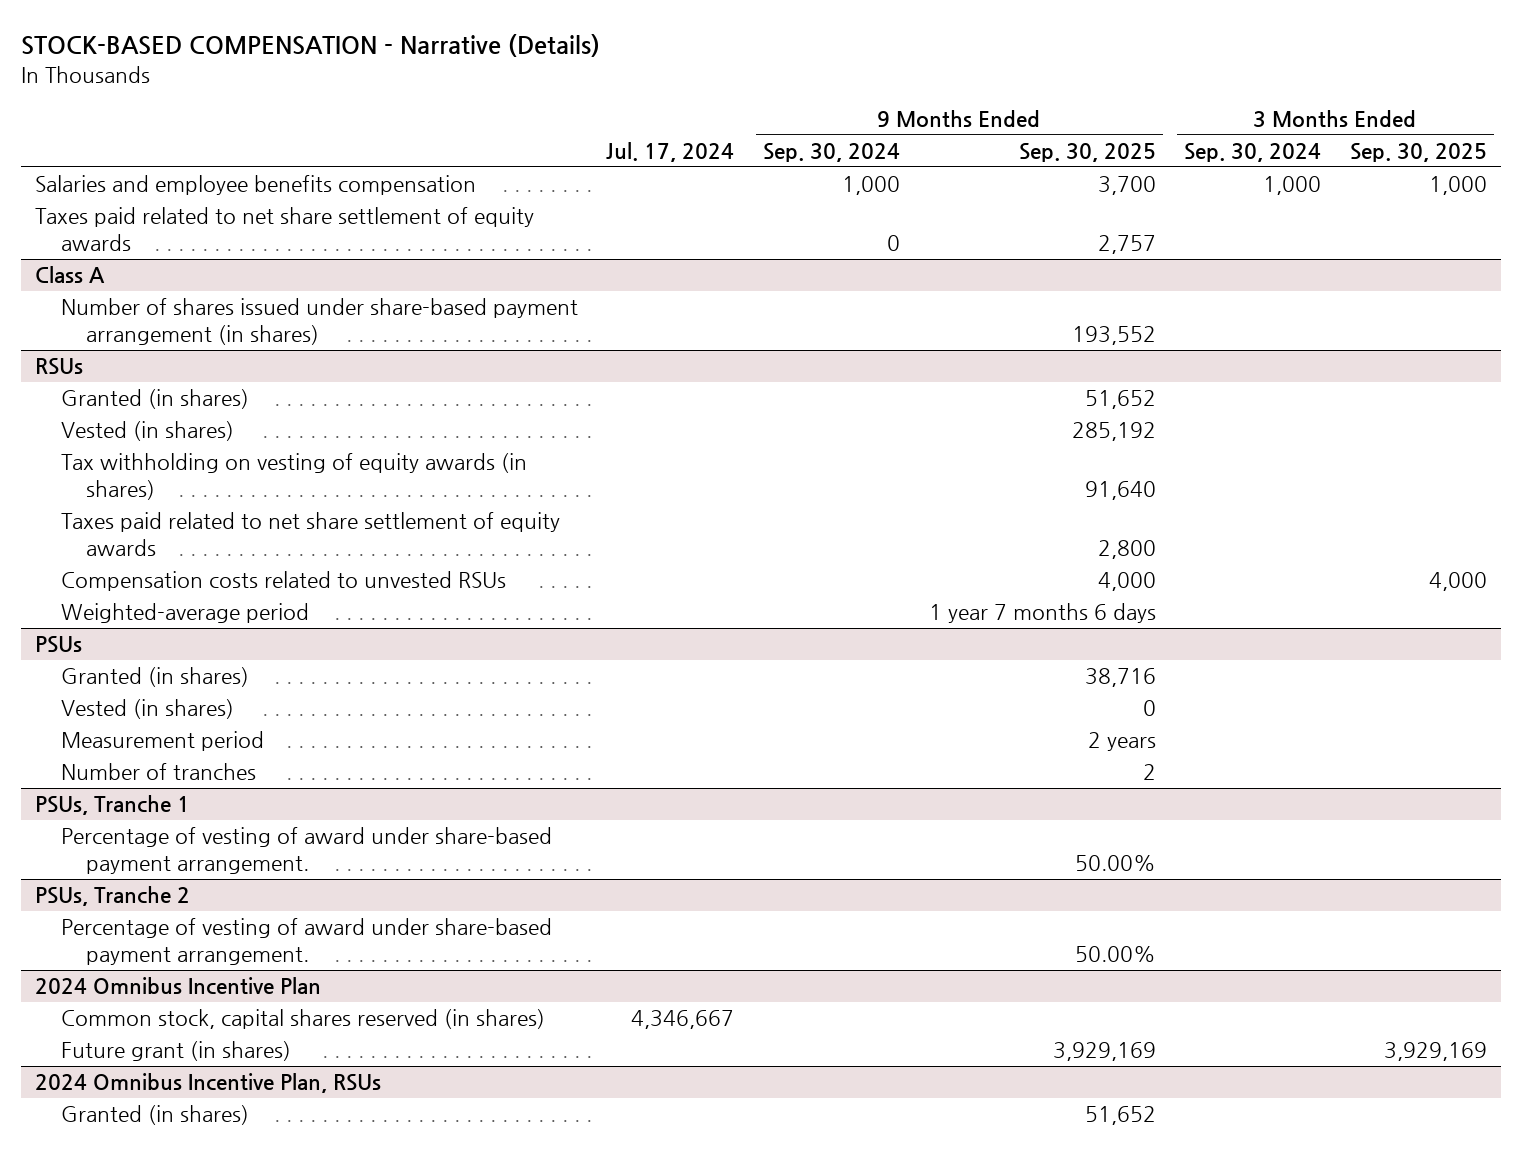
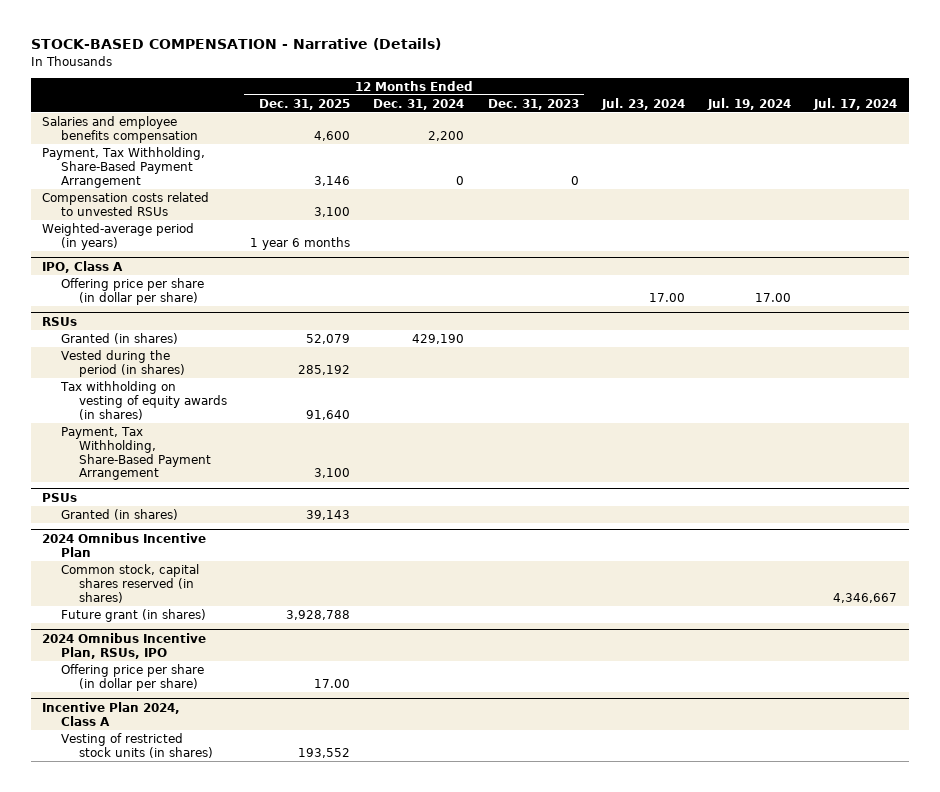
- | Jul. 17, 2024 | 9 Months Ended Sep. 30, 2024 | 9 Months Ended Sep. 30, 2025 | 3 Months Ended Sep. 30, 2024 | 3 Months Ended Sep. 30, 2025
+ | 12 Months Ended Dec. 31, 2025 | 12 Months Ended Dec. 31, 2024 | 12 Months Ended Dec. 31, 2023 | Jul. 23, 2024 | Jul. 19, 2024 | Jul. 17, 2024
- Taxes paid related to net share settlement of equity awards | | 0 | 2,757 | |
- Class A
- Number of shares issued under share-based payment arrangement (in shares) | | | 193,552 | |
+ Payment, Tax Withholding, Share-Based Payment Arrangement | 3,146 | 0 | 0 | | |
+ Compensation costs related to unvested RSUs | 3,100 | | | | |
+ Weighted-average period (in years) | 1 year 6 months | | | | |
+ IPO, Class A
+ Offering price per share (in dollar per share) | | | | 17.00 | 17.00 |
@ RSUs
- Vested (in shares) | | | 285,192 | |
+ Vested during the period (in shares) | 285,192 | | | | |
- Taxes paid related to net share settlement of equity awards | | | 2,800 | |
- Compensation costs related to unvested RSUs | | | 4,000 | | 4,000
- Weighted-average period | | | 1 year 7 months 6 days | |
+ Payment, Tax Withholding, Share-Based Payment Arrangement | 3,100 | | | | |
@ PSUs
- Vested (in shares) | | | 0 | |
- Measurement period | | | 2 years | |
- Number of tranches | | | 2 | |
- PSUs, Tranche 1
- Percentage of vesting of award under share-based payment arrangement. | | | 50.00% | |
- PSUs, Tranche 2
- Percentage of vesting of award under share-based payment arrangement. | | | 50.00% | |
- 2024 Omnibus Incentive Plan, RSUs
- Granted (in shares) | | | 51,652 | |
+ 2024 Omnibus Incentive Plan, RSUs, IPO
+ Offering price per share (in dollar per share) | 17.00 | | | | |
+ Incentive Plan 2024, Class A
+ Vesting of restricted stock units (in shares) | 193,552 | | | | |

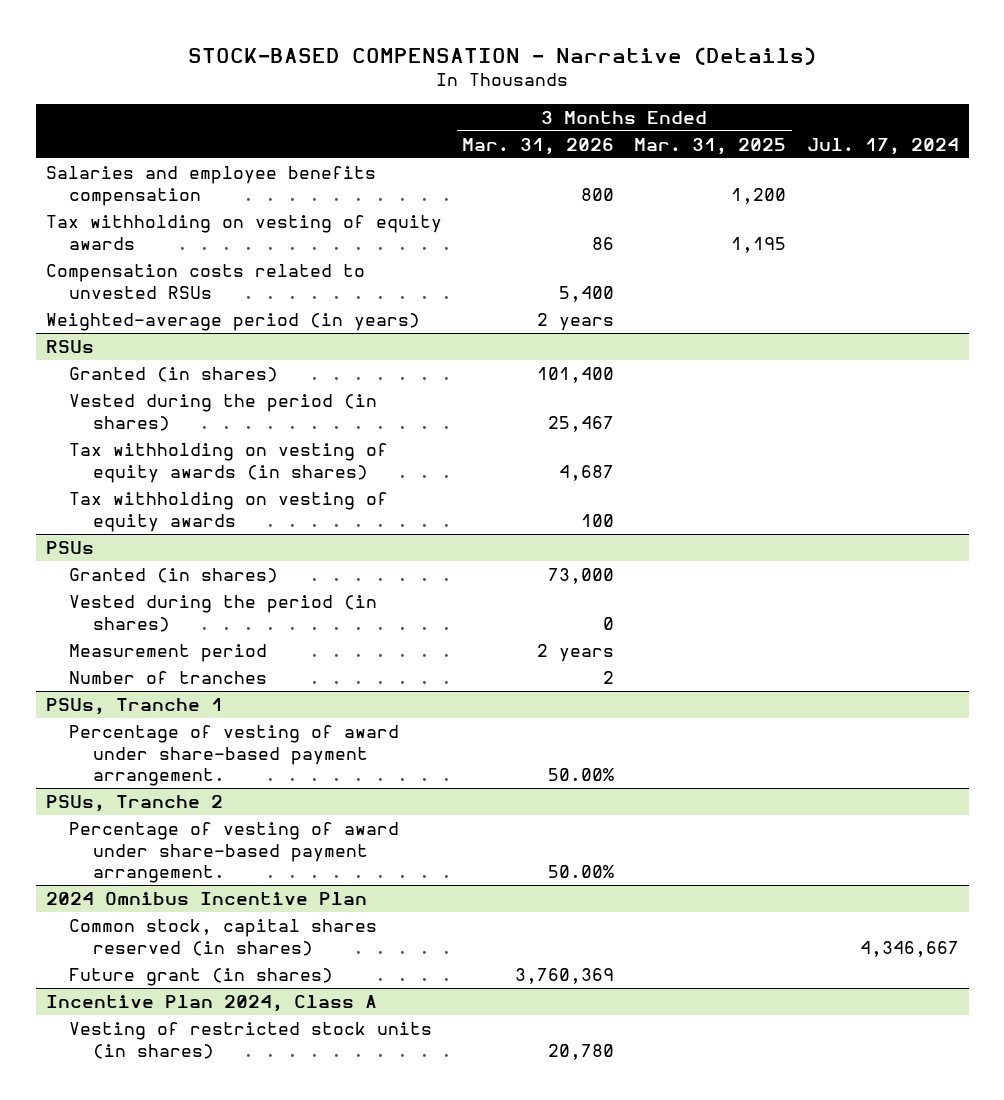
- | 12 Months Ended Dec. 31, 2025 | 12 Months Ended Dec. 31, 2024 | 12 Months Ended Dec. 31, 2023 | Jul. 23, 2024 | Jul. 19, 2024 | Jul. 17, 2024
+ | 3 Months Ended Mar. 31, 2026 | 3 Months Ended Mar. 31, 2025 | Jul. 17, 2024
- Payment, Tax Withholding, Share-Based Payment Arrangement | 3,146 | 0 | 0 | | |
+ Tax withholding on vesting of equity awards | 86 | 1,195 |
- IPO, Class A
- Offering price per share (in dollar per share) | | | | 17.00 | 17.00 |
@ RSUs
- Payment, Tax Withholding, Share-Based Payment Arrangement | 3,100 | | | | |
+ Tax withholding on vesting of equity awards | 100 | |
@ PSUs
+ Vested during the period (in shares) | 0 | |
+ Measurement period | 2 years | |
+ Number of tranches | 2 | |
+ PSUs, Tranche 1
+ Percentage of vesting of award under share-based payment arrangement. | 50.00% | |
+ PSUs, Tranche 2
+ Percentage of vesting of award under share-based payment arrangement. | 50.00% | |
- 2024 Omnibus Incentive Plan, RSUs, IPO
- Offering price per share (in dollar per share) | 17.00 | | | | |

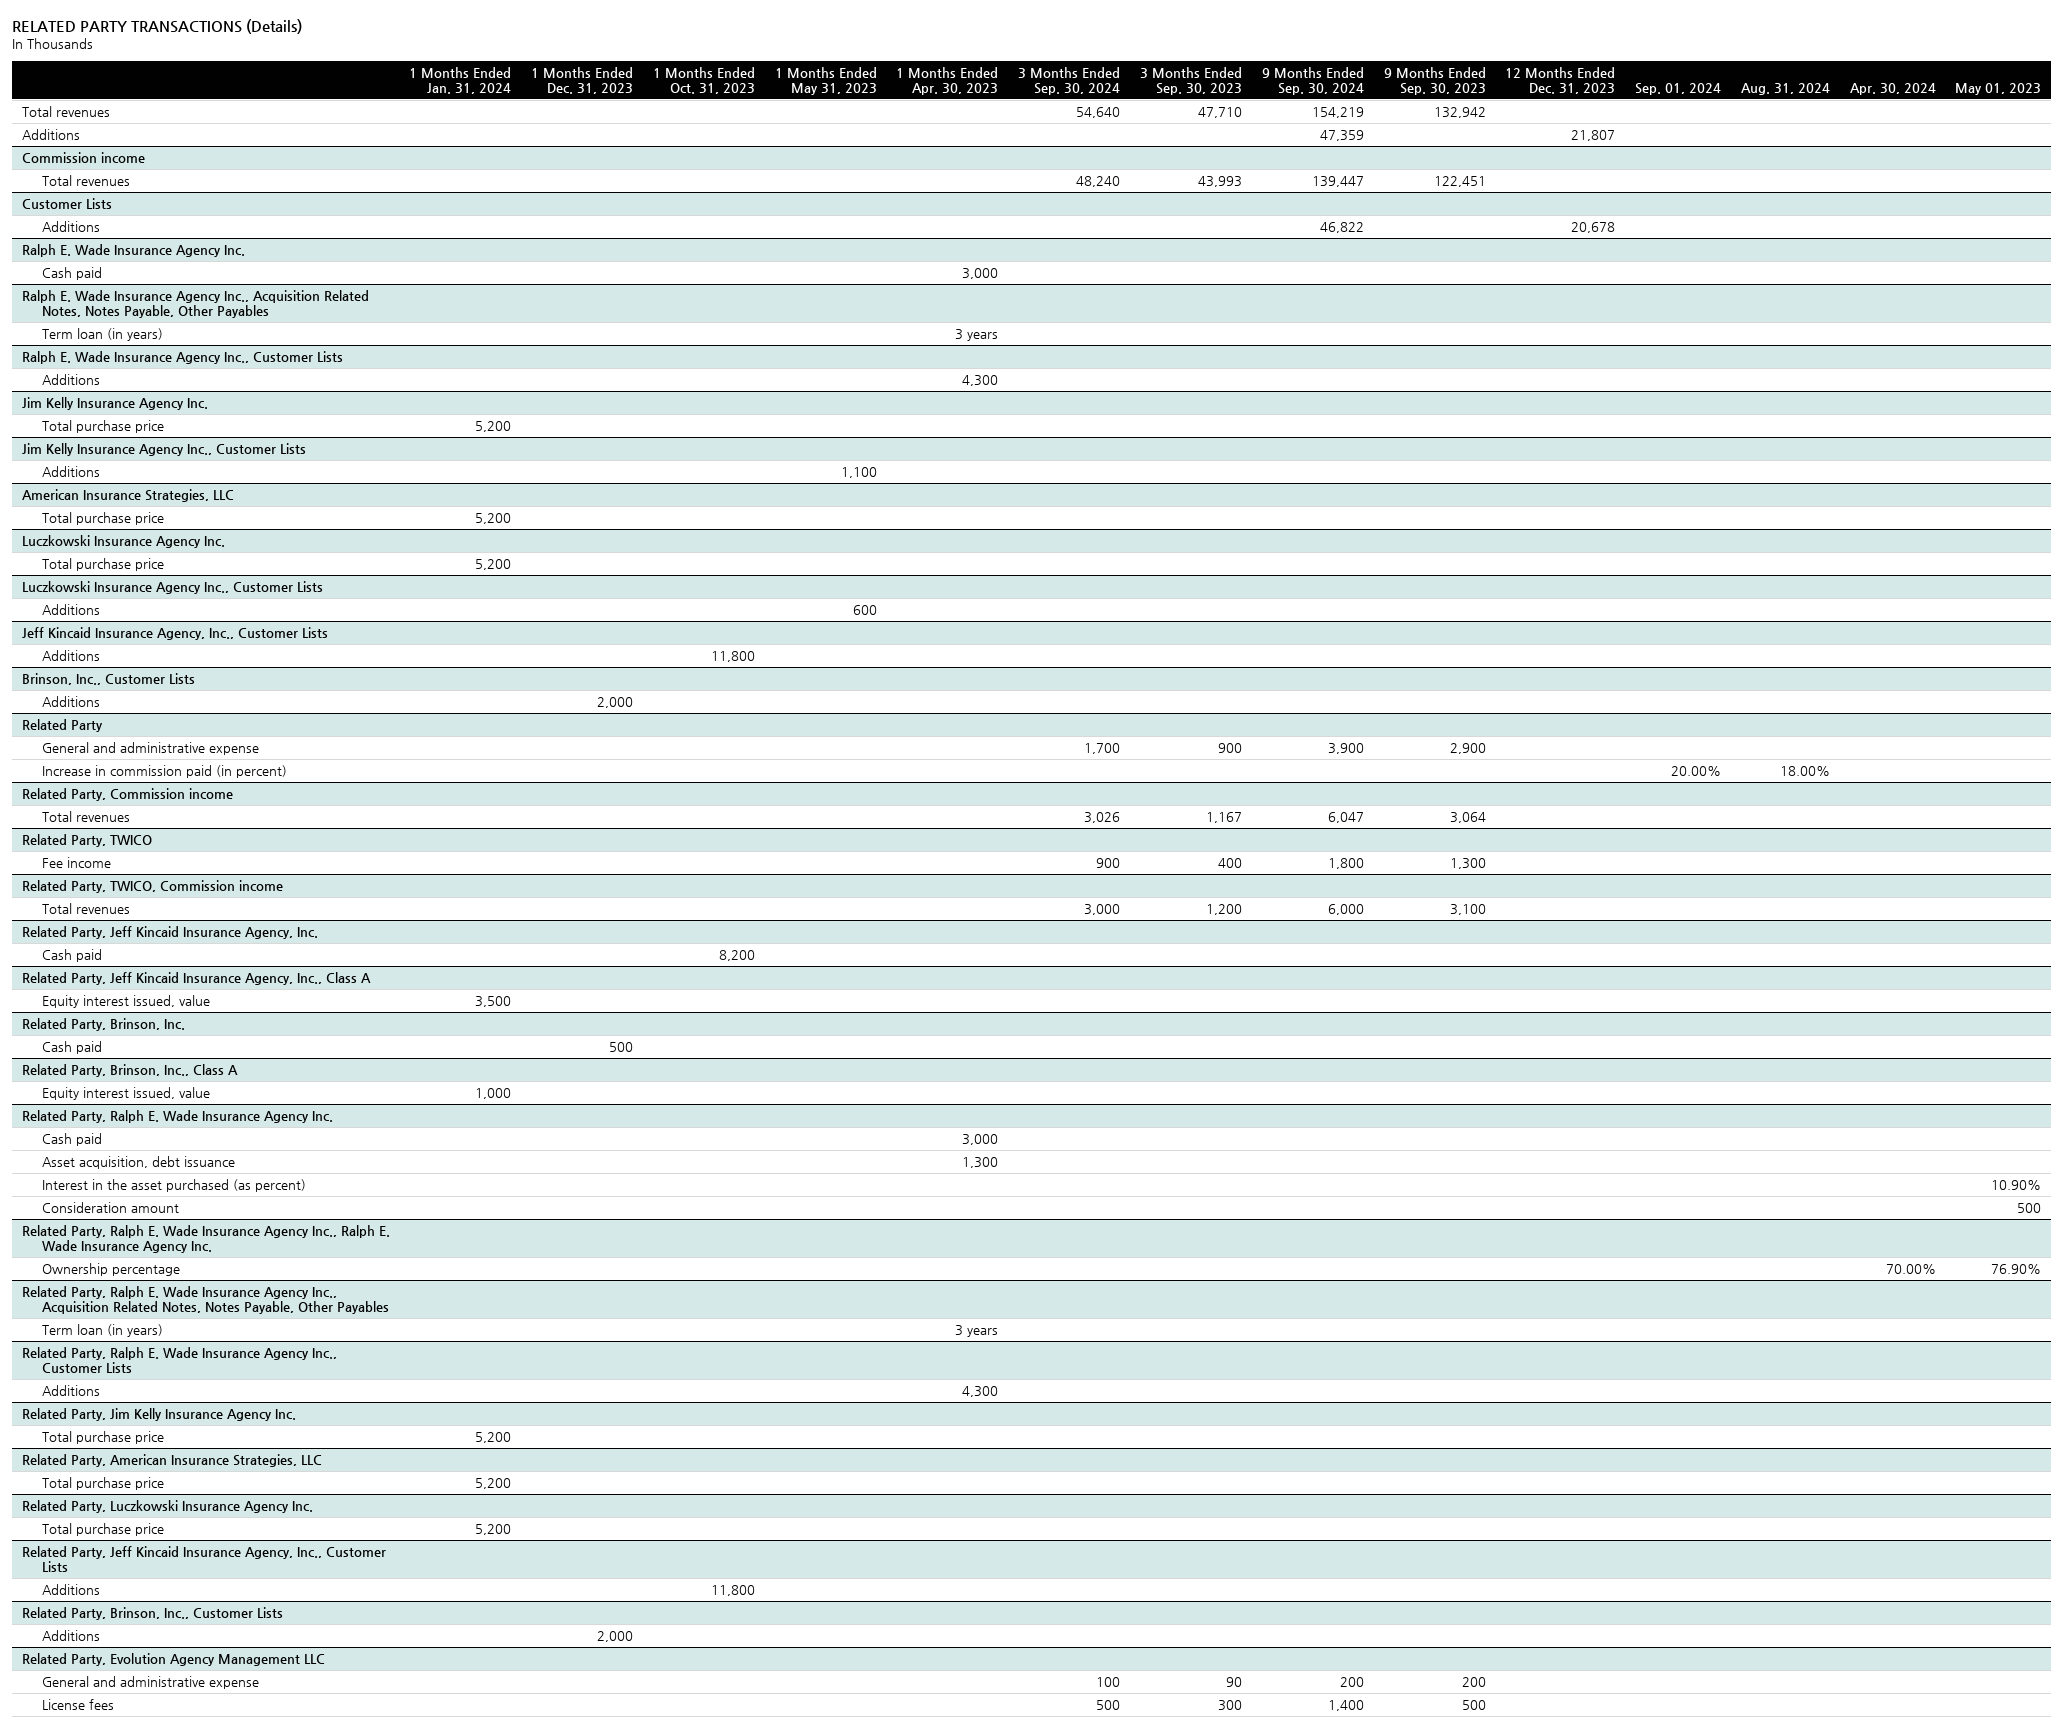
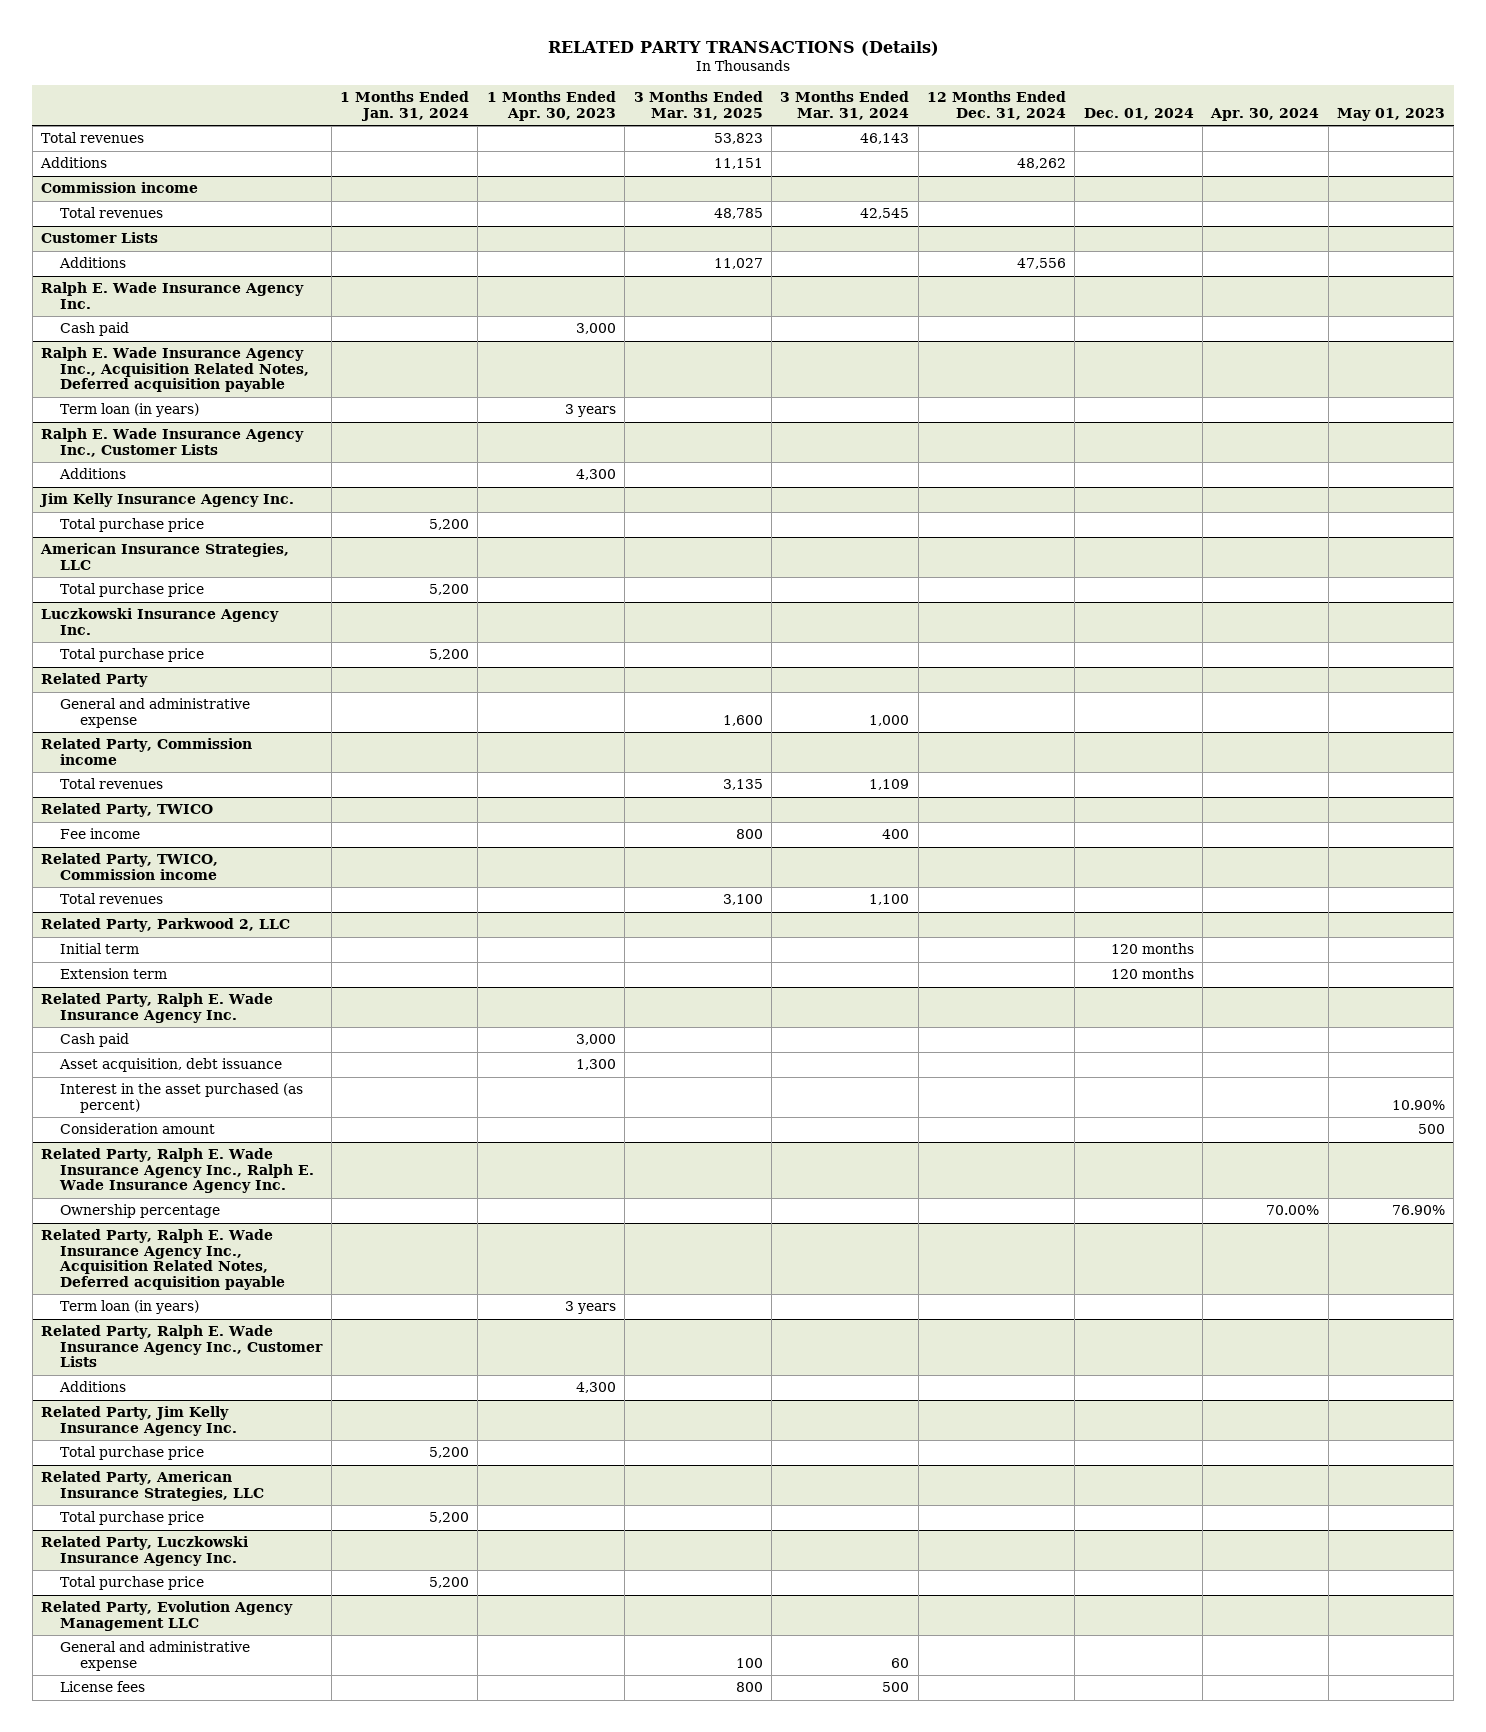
- | 1 Months Ended Jan. 31, 2024 | 1 Months Ended Dec. 31, 2023 | 1 Months Ended Oct. 31, 2023 | 1 Months Ended May 31, 2023 | 1 Months Ended Apr. 30, 2023 | 3 Months Ended Sep. 30, 2024 | 3 Months Ended Sep. 30, 2023 | 9 Months Ended Sep. 30, 2024 | 9 Months Ended Sep. 30, 2023 | 12 Months Ended Dec. 31, 2023 | Sep. 01, 2024 | Aug. 31, 2024 | Apr. 30, 2024 | May 01, 2023
+ | 1 Months Ended Jan. 31, 2024 | 1 Months Ended Apr. 30, 2023 | 3 Months Ended Mar. 31, 2025 | 3 Months Ended Mar. 31, 2024 | 12 Months Ended Dec. 31, 2024 | Dec. 01, 2024 | Apr. 30, 2024 | May 01, 2023
- Ralph E. Wade Insurance Agency Inc., Acquisition Related Notes, Notes Payable, Other Payables
+ Ralph E. Wade Insurance Agency Inc., Acquisition Related Notes, Deferred acquisition payable
- Jim Kelly Insurance Agency Inc., Customer Lists
- Additions | | | | 1,100 | | | | | | | | | |
- Luczkowski Insurance Agency Inc., Customer Lists
- Additions | | | | 600 | | | | | | | | | |
- Jeff Kincaid Insurance Agency, Inc., Customer Lists
- Additions | | | 11,800 | | | | | | | | | | |
- Brinson, Inc., Customer Lists
- Additions | | 2,000 | | | | | | | | | | | |
@ Related Party
- Increase in commission paid (in percent) | | | | | | | | | | | 20.00% | 18.00% | |
- Related Party, Jeff Kincaid Insurance Agency, Inc.
- Cash paid | | | 8,200 | | | | | | | | | | |
- Related Party, Jeff Kincaid Insurance Agency, Inc., Class A
- Equity interest issued, value | 3,500 | | | | | | | | | | | | |
- Related Party, Brinson, Inc.
- Cash paid | | 500 | | | | | | | | | | | |
- Related Party, Brinson, Inc., Class A
- Equity interest issued, value | 1,000 | | | | | | | | | | | | |
+ Related Party, Parkwood 2, LLC
+ Initial term | | | | | | 120 months | |
+ Extension term | | | | | | 120 months | |
- Related Party, Ralph E. Wade Insurance Agency Inc., Acquisition Related Notes, Notes Payable, Other Payables
+ Related Party, Ralph E. Wade Insurance Agency Inc., Acquisition Related Notes, Deferred acquisition payable
- Related Party, Jeff Kincaid Insurance Agency, Inc., Customer Lists
- Additions | | | 11,800 | | | | | | | | | | |
- Related Party, Brinson, Inc., Customer Lists
- Additions | | 2,000 | | | | | | | | | | | |

